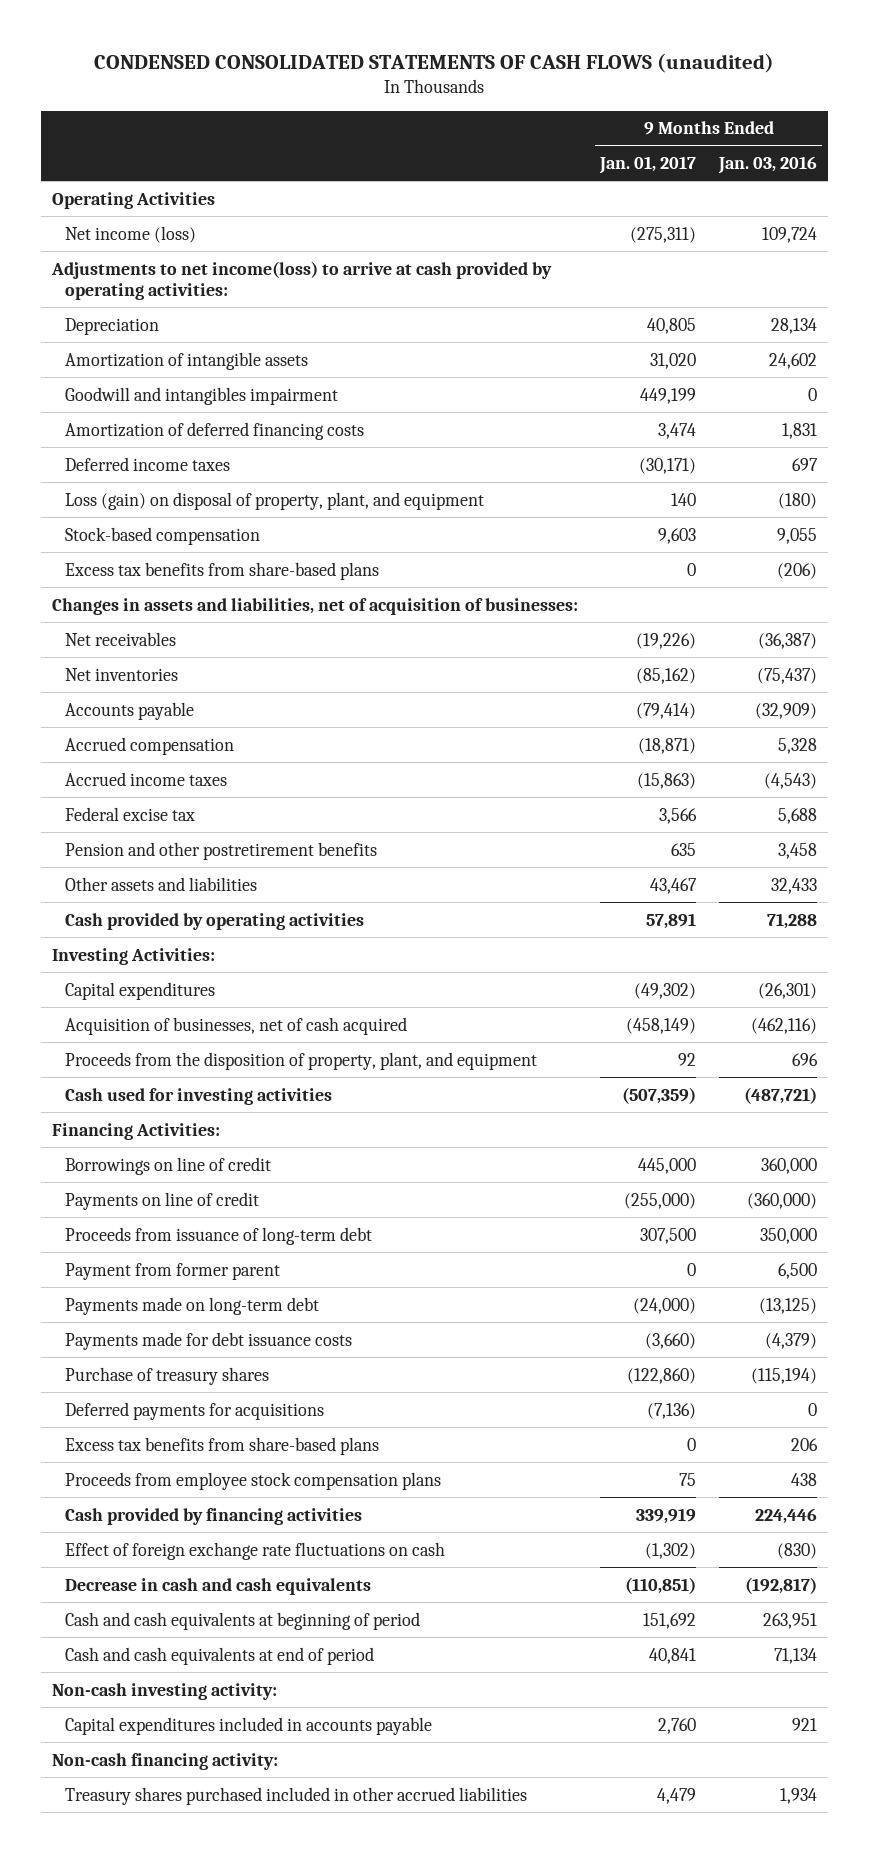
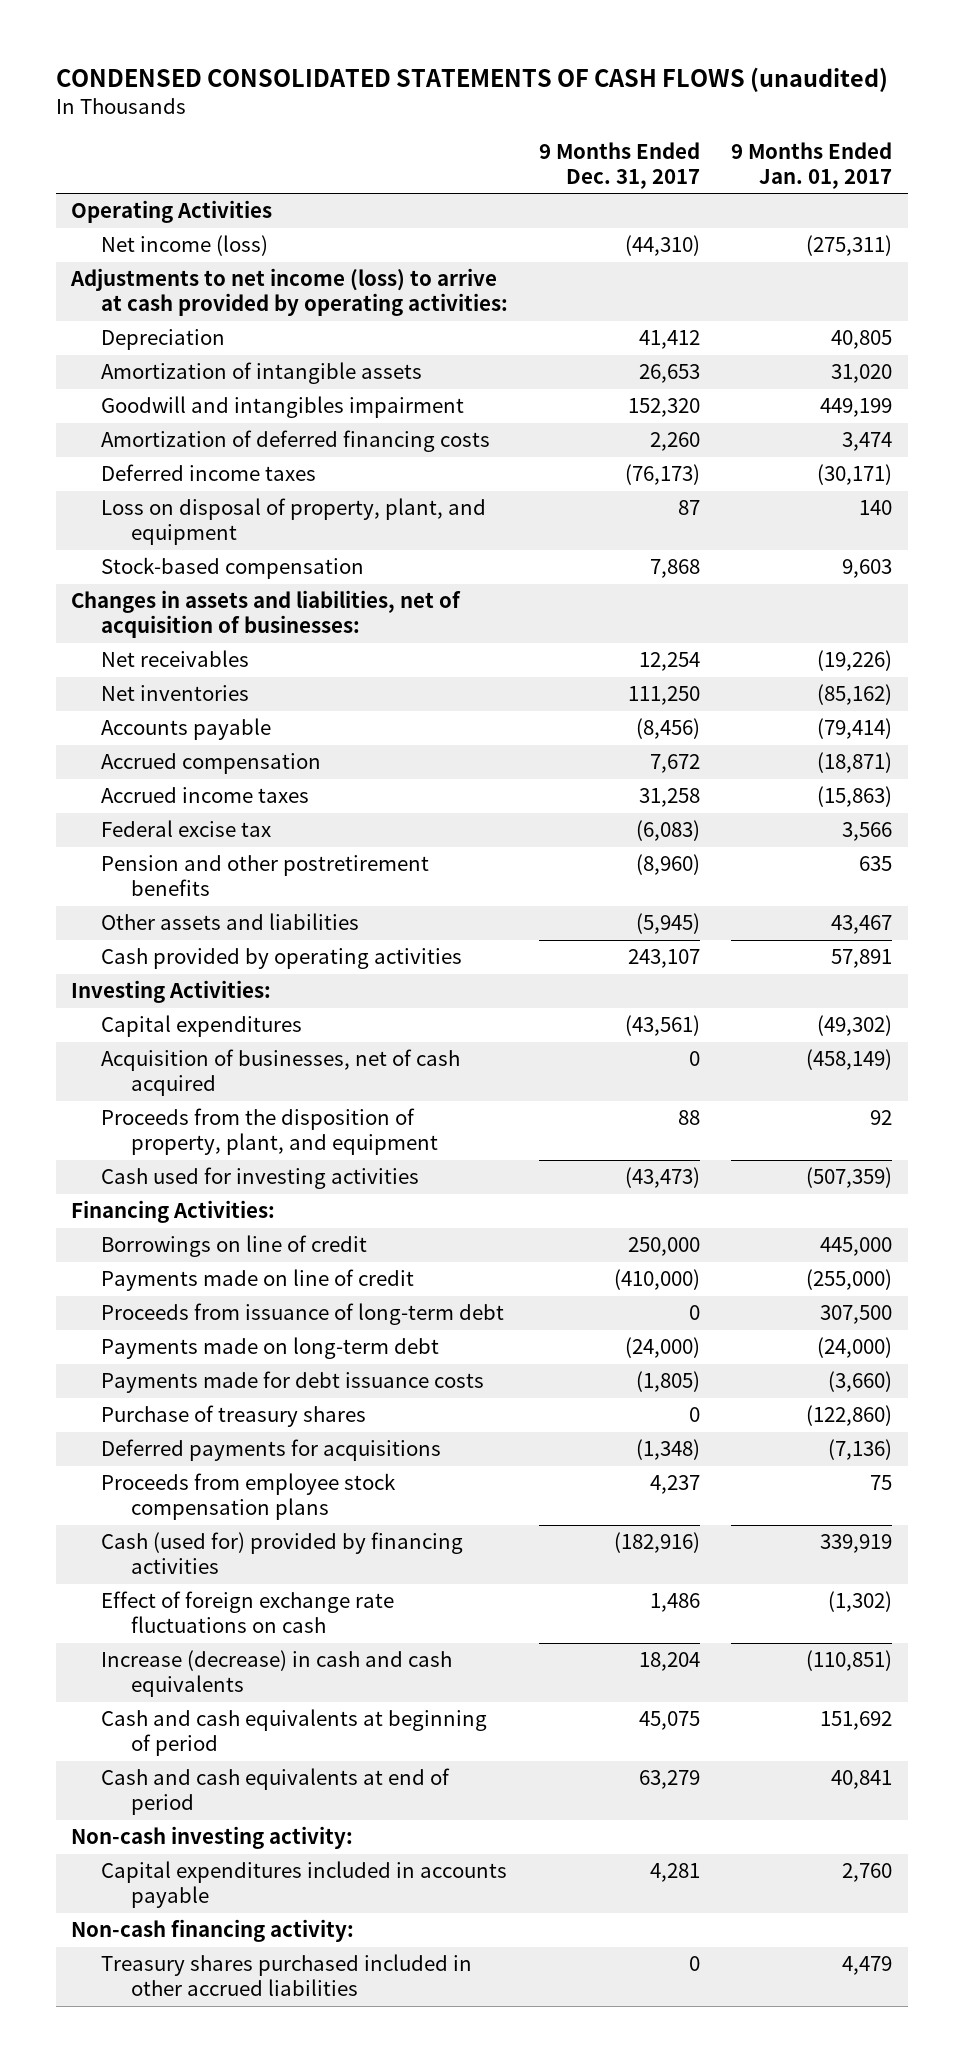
- | 9 Months Ended Jan. 01, 2017 | 9 Months Ended Jan. 03, 2016
+ | 9 Months Ended Dec. 31, 2017 | 9 Months Ended Jan. 01, 2017
- Adjustments to net income(loss) to arrive at cash provided by operating activities:
+ Adjustments to net income (loss) to arrive at cash provided by operating activities:
- Loss (gain) on disposal of property, plant, and equipment | 140 | (180)
+ Loss on disposal of property, plant, and equipment | 87 | 140
- Excess tax benefits from share-based plans | 0 | (206)
- Payments on line of credit | (255,000) | (360,000)
+ Payments made on line of credit | (410,000) | (255,000)
- Payment from former parent | 0 | 6,500
- Excess tax benefits from share-based plans | 0 | 206
- Cash provided by financing activities | 339,919 | 224,446
+ Cash (used for) provided by financing activities | (182,916) | 339,919
- Decrease in cash and cash equivalents | (110,851) | (192,817)
+ Increase (decrease) in cash and cash equivalents | 18,204 | (110,851)

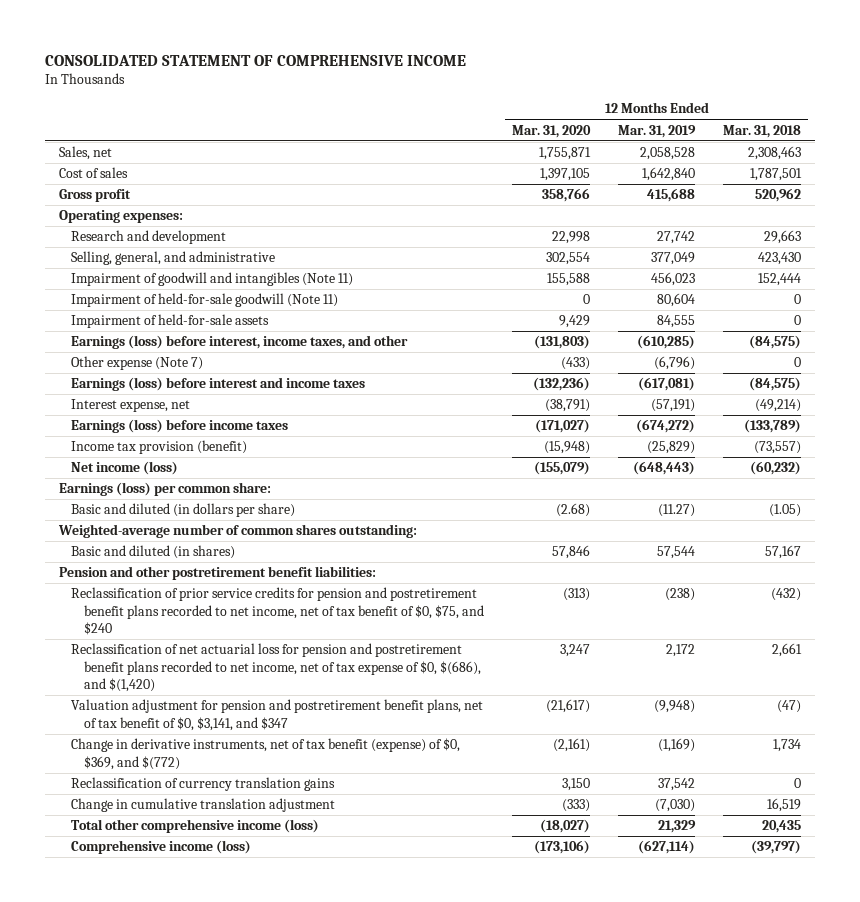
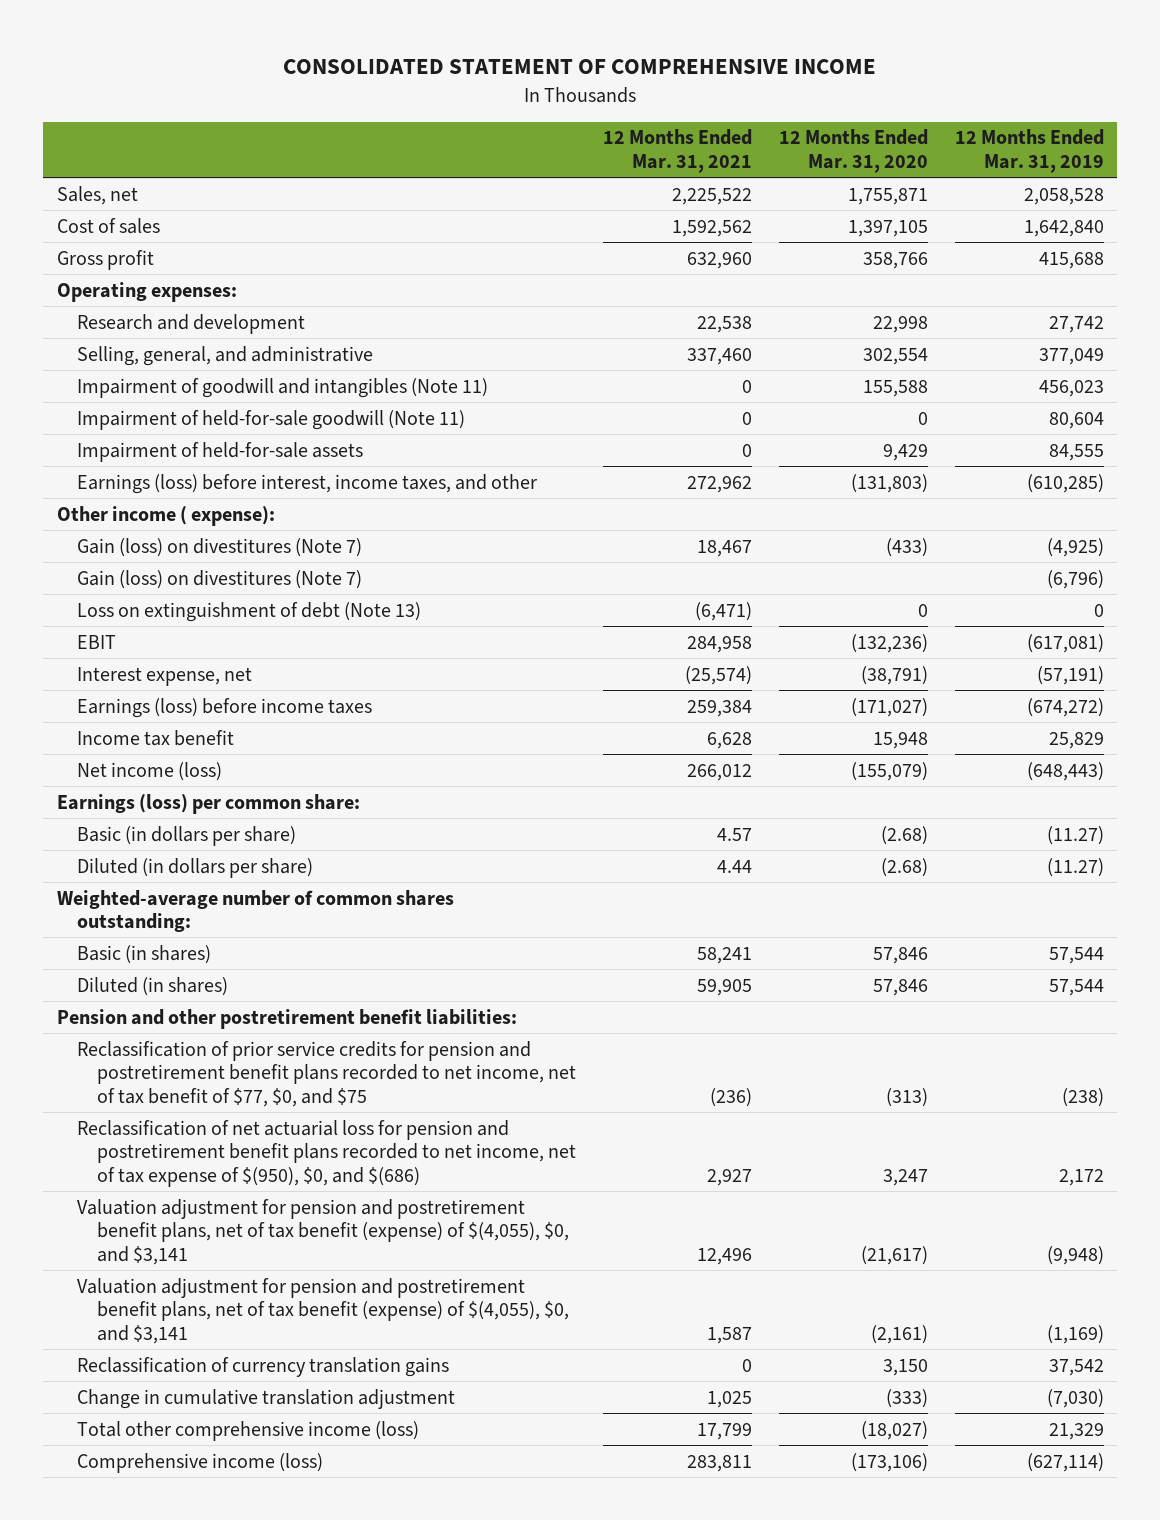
- | 12 Months Ended Mar. 31, 2020 | 12 Months Ended Mar. 31, 2019 | 12 Months Ended Mar. 31, 2018
+ | 12 Months Ended Mar. 31, 2021 | 12 Months Ended Mar. 31, 2020 | 12 Months Ended Mar. 31, 2019
- Other expense (Note 7) | (433) | (6,796) | 0
- Earnings (loss) before interest and income taxes | (132,236) | (617,081) | (84,575)
+ Other income ( expense):
+ Gain (loss) on divestitures (Note 7) | 18,467 | (433) | (4,925)
+ Gain (loss) on divestitures (Note 7) | | | (6,796)
+ Loss on extinguishment of debt (Note 13) | (6,471) | 0 | 0
+ EBIT | 284,958 | (132,236) | (617,081)
- Income tax provision (benefit) | (15,948) | (25,829) | (73,557)
+ Income tax benefit | 6,628 | 15,948 | 25,829
- Basic and diluted (in dollars per share) | (2.68) | (11.27) | (1.05)
+ Basic (in dollars per share) | 4.57 | (2.68) | (11.27)
+ Diluted (in dollars per share) | 4.44 | (2.68) | (11.27)
- Basic and diluted (in shares) | 57,846 | 57,544 | 57,167
+ Basic (in shares) | 58,241 | 57,846 | 57,544
+ Diluted (in shares) | 59,905 | 57,846 | 57,544
- Reclassification of prior service credits for pension and postretirement benefit plans recorded to net income, net of tax benefit of $0, $75, and $240 | (313) | (238) | (432)
- Reclassification of net actuarial loss for pension and postretirement benefit plans recorded to net income, net of tax expense of $0, $(686), and $(1,420) | 3,247 | 2,172 | 2,661
- Valuation adjustment for pension and postretirement benefit plans, net of tax benefit of $0, $3,141, and $347 | (21,617) | (9,948) | (47)
- Change in derivative instruments, net of tax benefit (expense) of $0, $369, and $(772) | (2,161) | (1,169) | 1,734
+ Reclassification of prior service credits for pension and postretirement benefit plans recorded to net income, net of tax benefit of $77, $0, and $75 | (236) | (313) | (238)
+ Reclassification of net actuarial loss for pension and postretirement benefit plans recorded to net income, net of tax expense of $(950), $0, and $(686) | 2,927 | 3,247 | 2,172
+ Valuation adjustment for pension and postretirement benefit plans, net of tax benefit (expense) of $(4,055), $0, and $3,141 | 12,496 | (21,617) | (9,948)
+ Valuation adjustment for pension and postretirement benefit plans, net of tax benefit (expense) of $(4,055), $0, and $3,141 | 1,587 | (2,161) | (1,169)

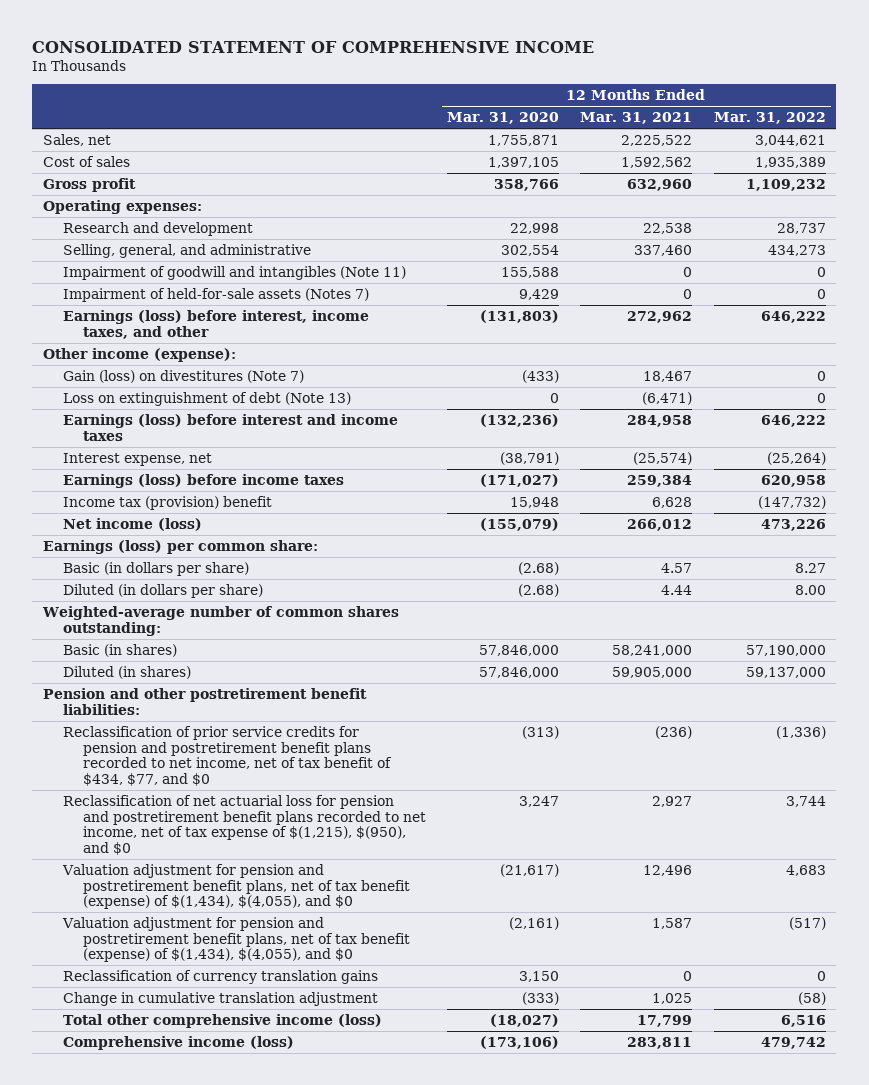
- | 12 Months Ended Mar. 31, 2021 | 12 Months Ended Mar. 31, 2020 | 12 Months Ended Mar. 31, 2019
+ | 12 Months Ended Mar. 31, 2020 | 12 Months Ended Mar. 31, 2021 | 12 Months Ended Mar. 31, 2022
- Impairment of held-for-sale goodwill (Note 11) | 0 | 0 | 80,604
- Impairment of held-for-sale assets | 0 | 9,429 | 84,555
+ Impairment of held-for-sale assets (Notes 7) | 9,429 | 0 | 0
- Other income ( expense):
+ Other income (expense):
- Gain (loss) on divestitures (Note 7) | | | (6,796)
- EBIT | 284,958 | (132,236) | (617,081)
+ Earnings (loss) before interest and income taxes | (132,236) | 284,958 | 646,222
- Income tax benefit | 6,628 | 15,948 | 25,829
+ Income tax (provision) benefit | 15,948 | 6,628 | (147,732)
- Basic (in shares) | 58,241 | 57,846 | 57,544
- Diluted (in shares) | 59,905 | 57,846 | 57,544
+ Basic (in shares) | 57,846,000 | 58,241,000 | 57,190,000
+ Diluted (in shares) | 57,846,000 | 59,905,000 | 59,137,000
- Reclassification of prior service credits for pension and postretirement benefit plans recorded to net income, net of tax benefit of $77, $0, and $75 | (236) | (313) | (238)
- Reclassification of net actuarial loss for pension and postretirement benefit plans recorded to net income, net of tax expense of $(950), $0, and $(686) | 2,927 | 3,247 | 2,172
- Valuation adjustment for pension and postretirement benefit plans, net of tax benefit (expense) of $(4,055), $0, and $3,141 | 12,496 | (21,617) | (9,948)
- Valuation adjustment for pension and postretirement benefit plans, net of tax benefit (expense) of $(4,055), $0, and $3,141 | 1,587 | (2,161) | (1,169)
+ Reclassification of prior service credits for pension and postretirement benefit plans recorded to net income, net of tax benefit of $434, $77, and $0 | (313) | (236) | (1,336)
+ Reclassification of net actuarial loss for pension and postretirement benefit plans recorded to net income, net of tax expense of $(1,215), $(950), and $0 | 3,247 | 2,927 | 3,744
+ Valuation adjustment for pension and postretirement benefit plans, net of tax benefit (expense) of $(1,434), $(4,055), and $0 | (21,617) | 12,496 | 4,683
+ Valuation adjustment for pension and postretirement benefit plans, net of tax benefit (expense) of $(1,434), $(4,055), and $0 | (2,161) | 1,587 | (517)

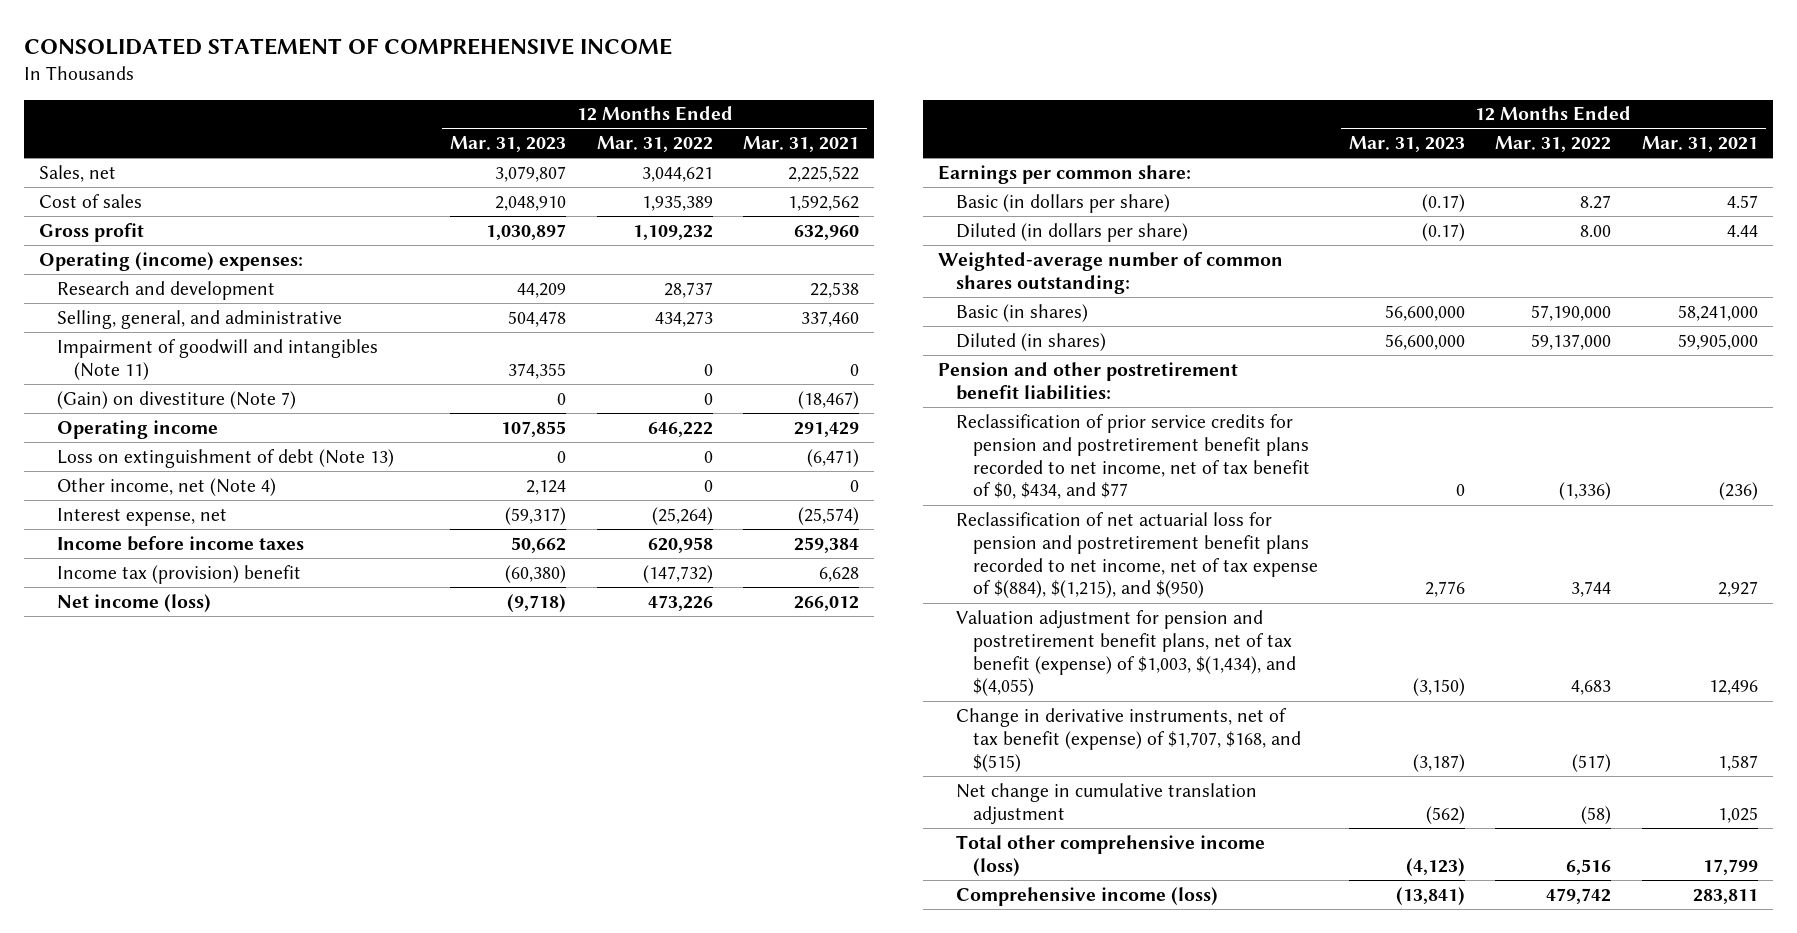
- | 12 Months Ended Mar. 31, 2020 | 12 Months Ended Mar. 31, 2021 | 12 Months Ended Mar. 31, 2022
+ | 12 Months Ended Mar. 31, 2023 | 12 Months Ended Mar. 31, 2022 | 12 Months Ended Mar. 31, 2021
- Operating expenses:
+ Operating (income) expenses:
- Impairment of held-for-sale assets (Notes 7) | 9,429 | 0 | 0
- Earnings (loss) before interest, income taxes, and other | (131,803) | 272,962 | 646,222
- Other income (expense):
- Gain (loss) on divestitures (Note 7) | (433) | 18,467 | 0
+ (Gain) on divestiture (Note 7) | 0 | 0 | (18,467)
+ Operating income | 107,855 | 646,222 | 291,429
- Earnings (loss) before interest and income taxes | (132,236) | 284,958 | 646,222
+ Other income, net (Note 4) | 2,124 | 0 | 0
- Earnings (loss) before income taxes | (171,027) | 259,384 | 620,958
+ Income before income taxes | 50,662 | 620,958 | 259,384
- Earnings (loss) per common share:
+ Earnings per common share:
- Reclassification of prior service credits for pension and postretirement benefit plans recorded to net income, net of tax benefit of $434, $77, and $0 | (313) | (236) | (1,336)
- Reclassification of net actuarial loss for pension and postretirement benefit plans recorded to net income, net of tax expense of $(1,215), $(950), and $0 | 3,247 | 2,927 | 3,744
- Valuation adjustment for pension and postretirement benefit plans, net of tax benefit (expense) of $(1,434), $(4,055), and $0 | (21,617) | 12,496 | 4,683
- Valuation adjustment for pension and postretirement benefit plans, net of tax benefit (expense) of $(1,434), $(4,055), and $0 | (2,161) | 1,587 | (517)
- Reclassification of currency translation gains | 3,150 | 0 | 0
- Change in cumulative translation adjustment | (333) | 1,025 | (58)
+ Reclassification of prior service credits for pension and postretirement benefit plans recorded to net income, net of tax benefit of $0, $434, and $77 | 0 | (1,336) | (236)
+ Reclassification of net actuarial loss for pension and postretirement benefit plans recorded to net income, net of tax expense of $(884), $(1,215), and $(950) | 2,776 | 3,744 | 2,927
+ Valuation adjustment for pension and postretirement benefit plans, net of tax benefit (expense) of $1,003, $(1,434), and $(4,055) | (3,150) | 4,683 | 12,496
+ Change in derivative instruments, net of tax benefit (expense) of $1,707, $168, and $(515) | (3,187) | (517) | 1,587
+ Net change in cumulative translation adjustment | (562) | (58) | 1,025

